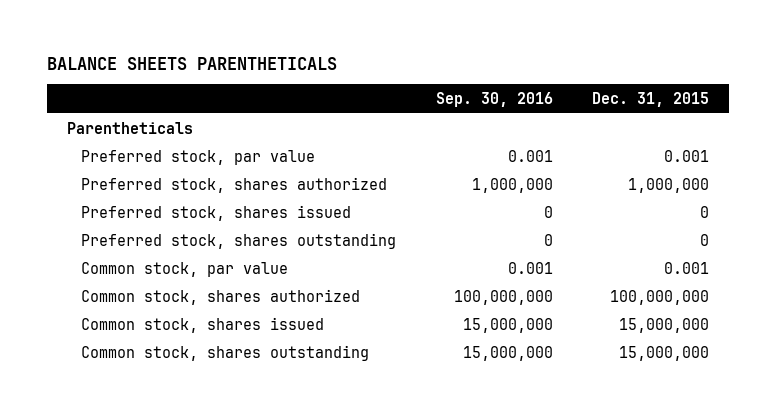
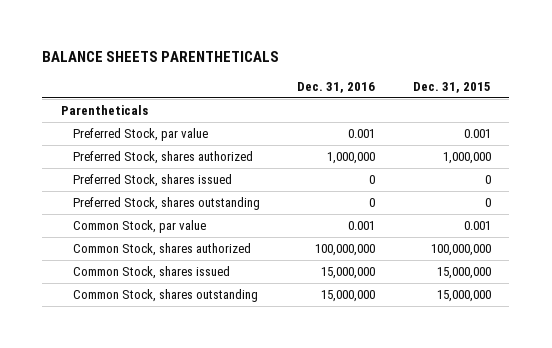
- | Sep. 30, 2016 | Dec. 31, 2015
+ | Dec. 31, 2016 | Dec. 31, 2015
- Preferred stock, par value | 0.001 | 0.001
- Preferred stock, shares authorized | 1,000,000 | 1,000,000
- Preferred stock, shares issued | 0 | 0
- Preferred stock, shares outstanding | 0 | 0
- Common stock, par value | 0.001 | 0.001
- Common stock, shares authorized | 100,000,000 | 100,000,000
- Common stock, shares issued | 15,000,000 | 15,000,000
- Common stock, shares outstanding | 15,000,000 | 15,000,000
+ Preferred Stock, par value | 0.001 | 0.001
+ Preferred Stock, shares authorized | 1,000,000 | 1,000,000
+ Preferred Stock, shares issued | 0 | 0
+ Preferred Stock, shares outstanding | 0 | 0
+ Common Stock, par value | 0.001 | 0.001
+ Common Stock, shares authorized | 100,000,000 | 100,000,000
+ Common Stock, shares issued | 15,000,000 | 15,000,000
+ Common Stock, shares outstanding | 15,000,000 | 15,000,000

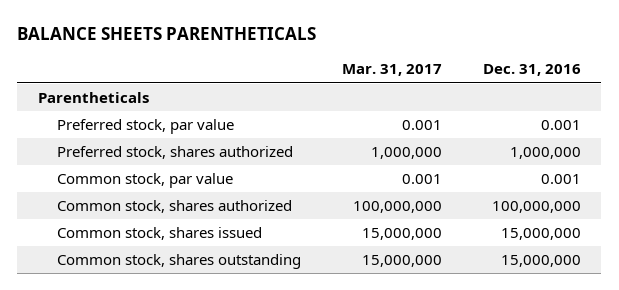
- | Dec. 31, 2016 | Dec. 31, 2015
+ | Mar. 31, 2017 | Dec. 31, 2016
- Preferred Stock, par value | 0.001 | 0.001
- Preferred Stock, shares authorized | 1,000,000 | 1,000,000
- Preferred Stock, shares issued | 0 | 0
- Preferred Stock, shares outstanding | 0 | 0
- Common Stock, par value | 0.001 | 0.001
- Common Stock, shares authorized | 100,000,000 | 100,000,000
- Common Stock, shares issued | 15,000,000 | 15,000,000
- Common Stock, shares outstanding | 15,000,000 | 15,000,000
+ Preferred stock, par value | 0.001 | 0.001
+ Preferred stock, shares authorized | 1,000,000 | 1,000,000
+ Common stock, par value | 0.001 | 0.001
+ Common stock, shares authorized | 100,000,000 | 100,000,000
+ Common stock, shares issued | 15,000,000 | 15,000,000
+ Common stock, shares outstanding | 15,000,000 | 15,000,000

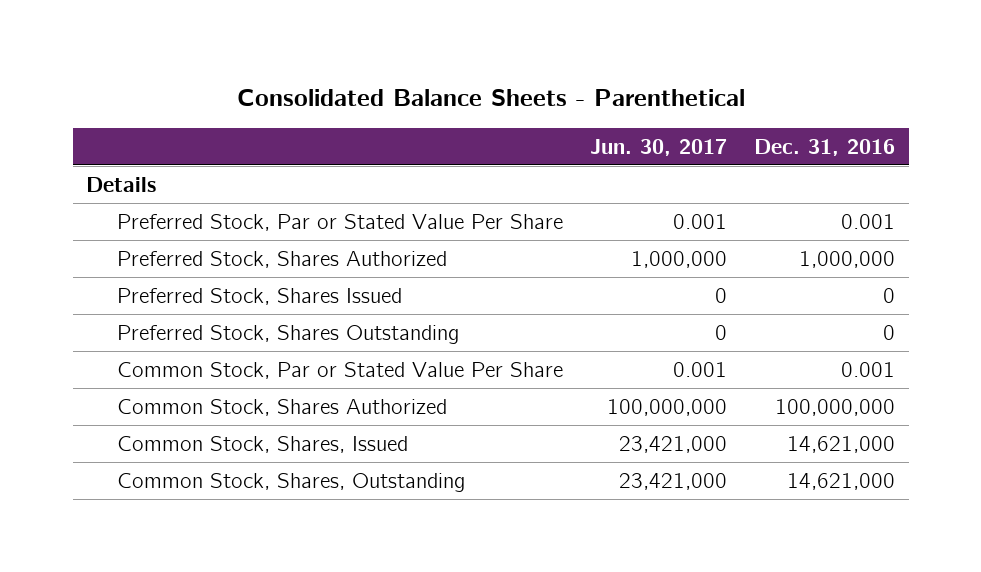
- BALANCE SHEETS PARENTHETICALS
+ Consolidated Balance Sheets - Parenthetical
- | Mar. 31, 2017 | Dec. 31, 2016
+ | Jun. 30, 2017 | Dec. 31, 2016
- Parentheticals
- Preferred stock, par value | 0.001 | 0.001
- Preferred stock, shares authorized | 1,000,000 | 1,000,000
- Common stock, par value | 0.001 | 0.001
- Common stock, shares authorized | 100,000,000 | 100,000,000
- Common stock, shares issued | 15,000,000 | 15,000,000
- Common stock, shares outstanding | 15,000,000 | 15,000,000
+ Details
+ Preferred Stock, Par or Stated Value Per Share | 0.001 | 0.001
+ Preferred Stock, Shares Authorized | 1,000,000 | 1,000,000
+ Preferred Stock, Shares Issued | 0 | 0
+ Preferred Stock, Shares Outstanding | 0 | 0
+ Common Stock, Par or Stated Value Per Share | 0.001 | 0.001
+ Common Stock, Shares Authorized | 100,000,000 | 100,000,000
+ Common Stock, Shares, Issued | 23,421,000 | 14,621,000
+ Common Stock, Shares, Outstanding | 23,421,000 | 14,621,000

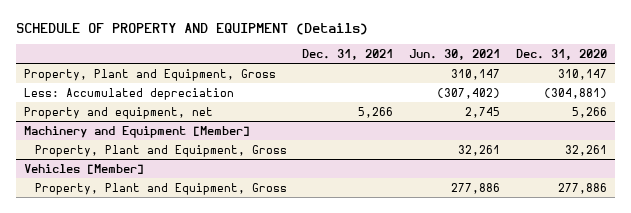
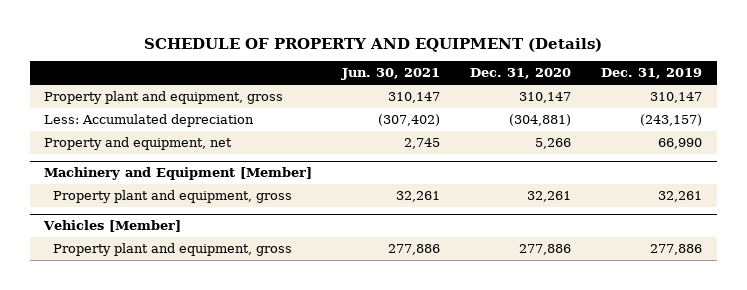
- | Dec. 31, 2021 | Jun. 30, 2021 | Dec. 31, 2020
+ | Jun. 30, 2021 | Dec. 31, 2020 | Dec. 31, 2019
- Property, Plant and Equipment, Gross | | 310,147 | 310,147
+ Property plant and equipment, gross | 310,147 | 310,147 | 310,147
@ Machinery and Equipment [Member]
- Property, Plant and Equipment, Gross | | 32,261 | 32,261
+ Property plant and equipment, gross | 32,261 | 32,261 | 32,261
@ Vehicles [Member]
- Property, Plant and Equipment, Gross | | 277,886 | 277,886
+ Property plant and equipment, gross | 277,886 | 277,886 | 277,886

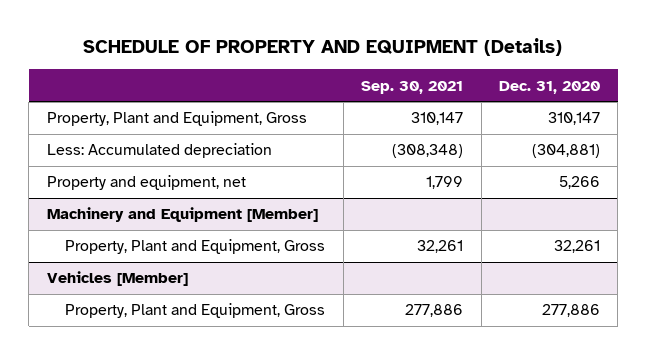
- | Jun. 30, 2021 | Dec. 31, 2020 | Dec. 31, 2019
+ | Sep. 30, 2021 | Dec. 31, 2020
- Property plant and equipment, gross | 310,147 | 310,147 | 310,147
+ Property, Plant and Equipment, Gross | 310,147 | 310,147
@ Machinery and Equipment [Member]
- Property plant and equipment, gross | 32,261 | 32,261 | 32,261
+ Property, Plant and Equipment, Gross | 32,261 | 32,261
@ Vehicles [Member]
- Property plant and equipment, gross | 277,886 | 277,886 | 277,886
+ Property, Plant and Equipment, Gross | 277,886 | 277,886

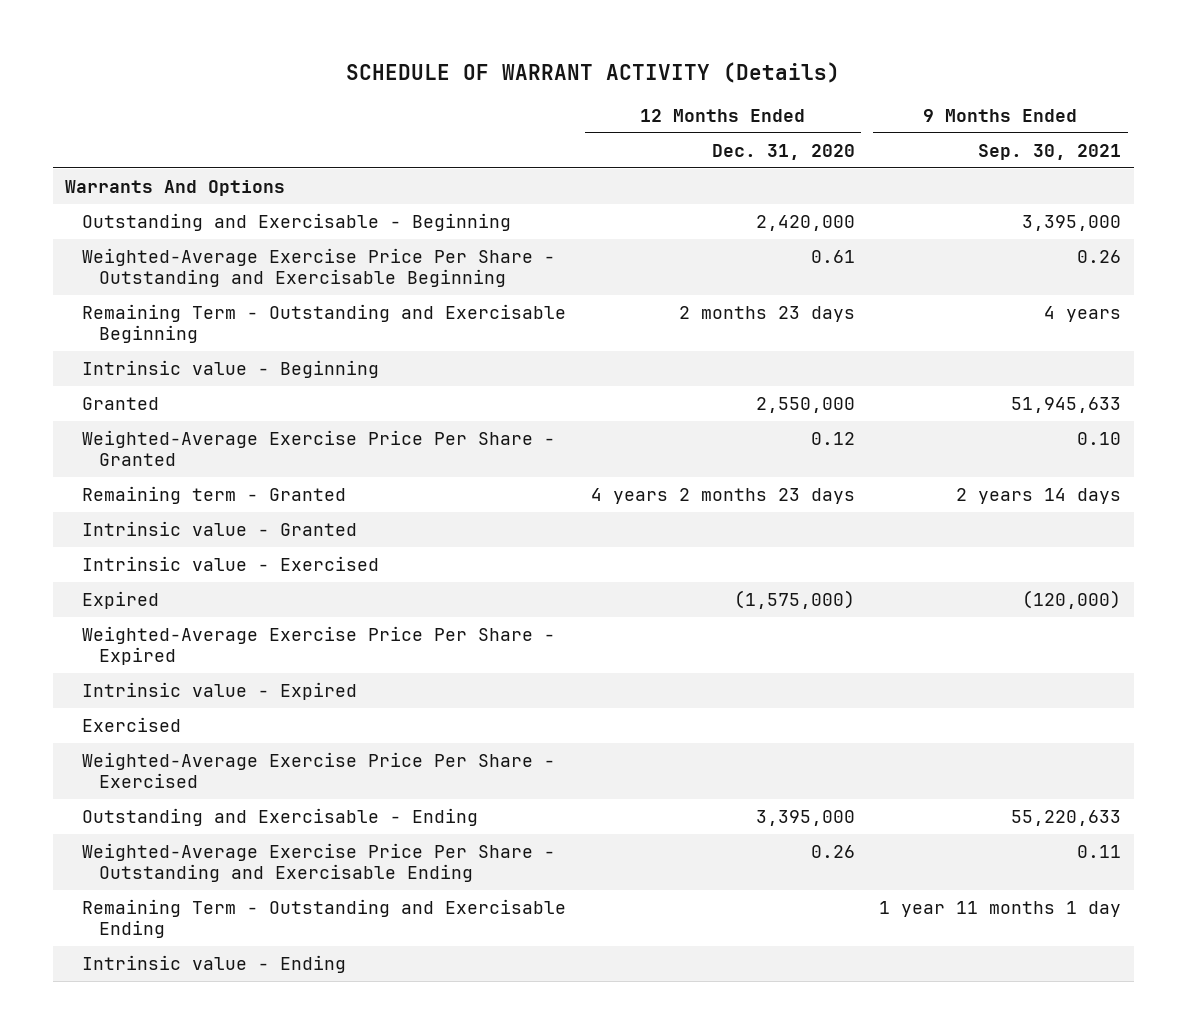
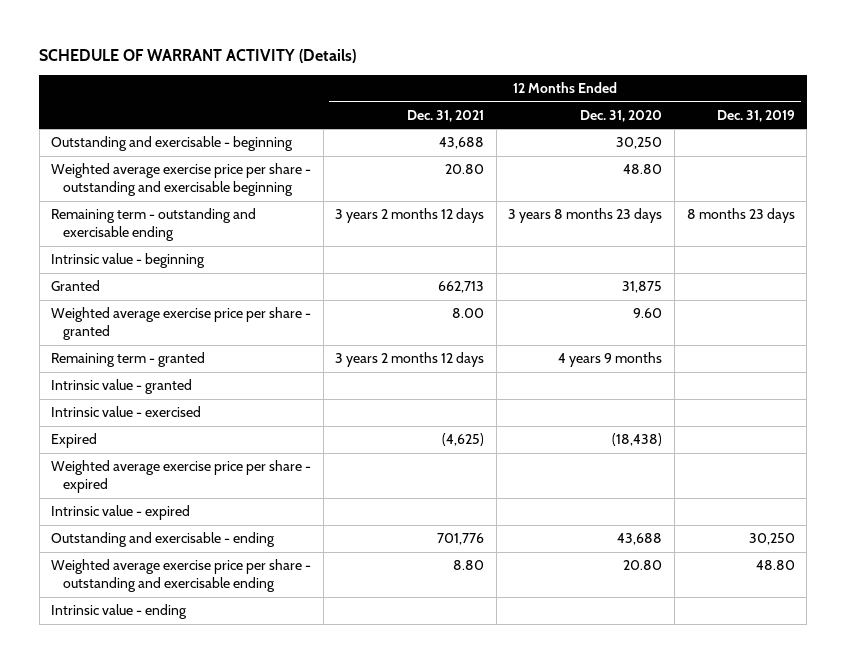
- | 12 Months Ended Dec. 31, 2020 | 9 Months Ended Sep. 30, 2021
+ | 12 Months Ended Dec. 31, 2021 | 12 Months Ended Dec. 31, 2020 | 12 Months Ended Dec. 31, 2019
- Warrants And Options
- Outstanding and Exercisable - Beginning | 2,420,000 | 3,395,000
- Weighted-Average Exercise Price Per Share - Outstanding and Exercisable Beginning | 0.61 | 0.26
- Remaining Term - Outstanding and Exercisable Beginning | 2 months 23 days | 4 years
- Intrinsic value - Beginning
- Granted | 2,550,000 | 51,945,633
- Weighted-Average Exercise Price Per Share - Granted | 0.12 | 0.10
- Remaining term - Granted | 4 years 2 months 23 days | 2 years 14 days
- Intrinsic value - Granted
- Intrinsic value - Exercised
- Expired | (1,575,000) | (120,000)
- Weighted-Average Exercise Price Per Share - Expired
- Intrinsic value - Expired
- Exercised
- Weighted-Average Exercise Price Per Share - Exercised
- Outstanding and Exercisable - Ending | 3,395,000 | 55,220,633
- Weighted-Average Exercise Price Per Share - Outstanding and Exercisable Ending | 0.26 | 0.11
- Remaining Term - Outstanding and Exercisable Ending | | 1 year 11 months 1 day
- Intrinsic value - Ending
+ Outstanding and exercisable - beginning | 43,688 | 30,250 |
+ Weighted average exercise price per share - outstanding and exercisable beginning | 20.80 | 48.80 |
+ Remaining term - outstanding and exercisable ending | 3 years 2 months 12 days | 3 years 8 months 23 days | 8 months 23 days
+ Intrinsic value - beginning
+ Granted | 662,713 | 31,875 |
+ Weighted average exercise price per share - granted | 8.00 | 9.60 |
+ Remaining term - granted | 3 years 2 months 12 days | 4 years 9 months |
+ Intrinsic value - granted
+ Intrinsic value - exercised
+ Expired | (4,625) | (18,438) |
+ Weighted average exercise price per share - expired
+ Intrinsic value - expired
+ Outstanding and exercisable - ending | 701,776 | 43,688 | 30,250
+ Weighted average exercise price per share - outstanding and exercisable ending | 8.80 | 20.80 | 48.80
+ Intrinsic value - ending

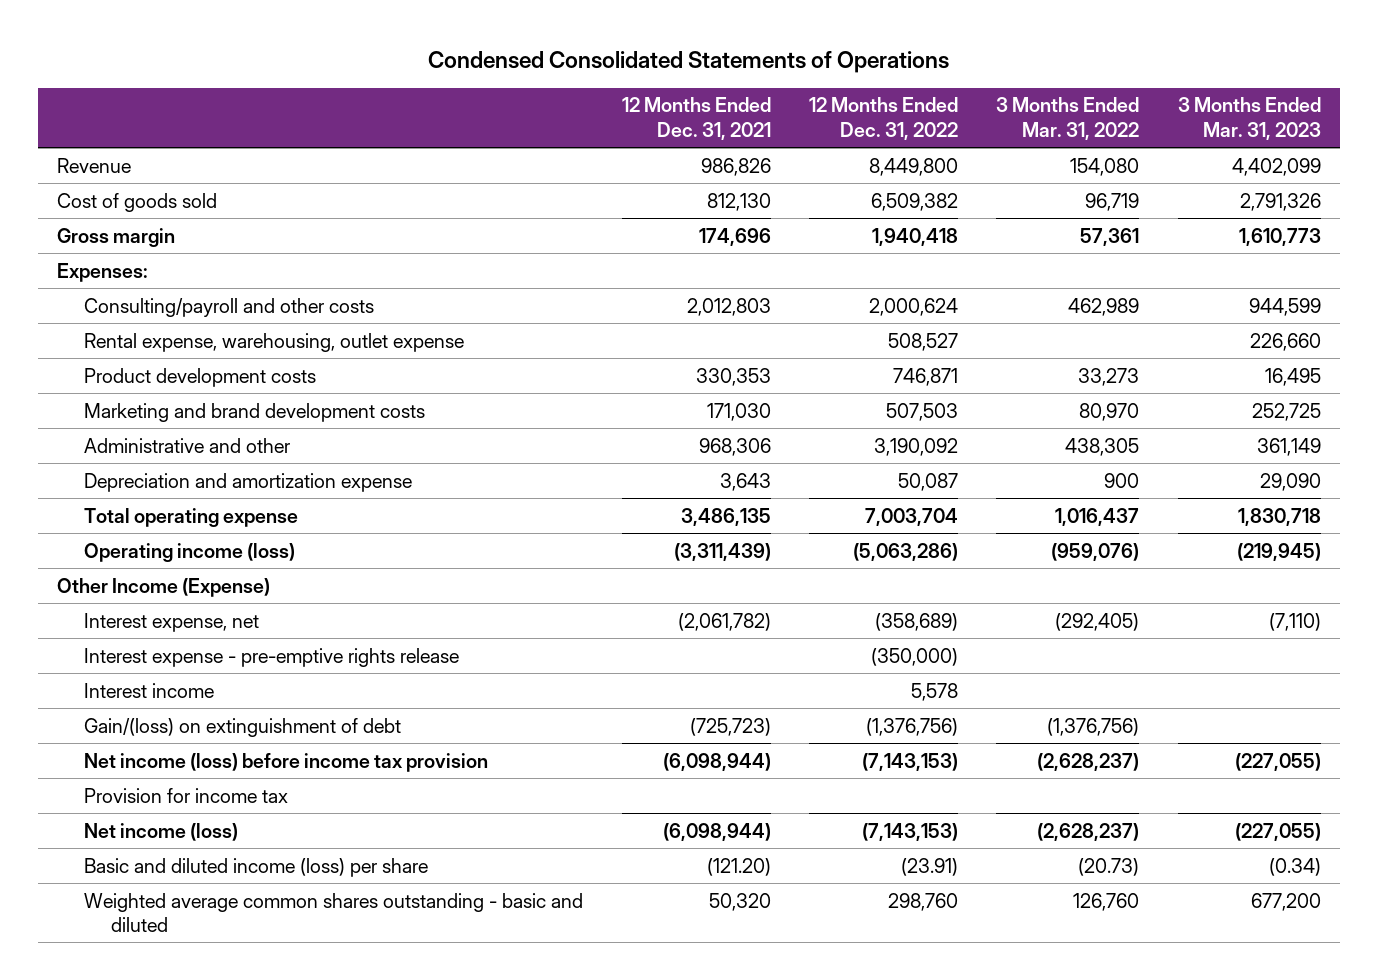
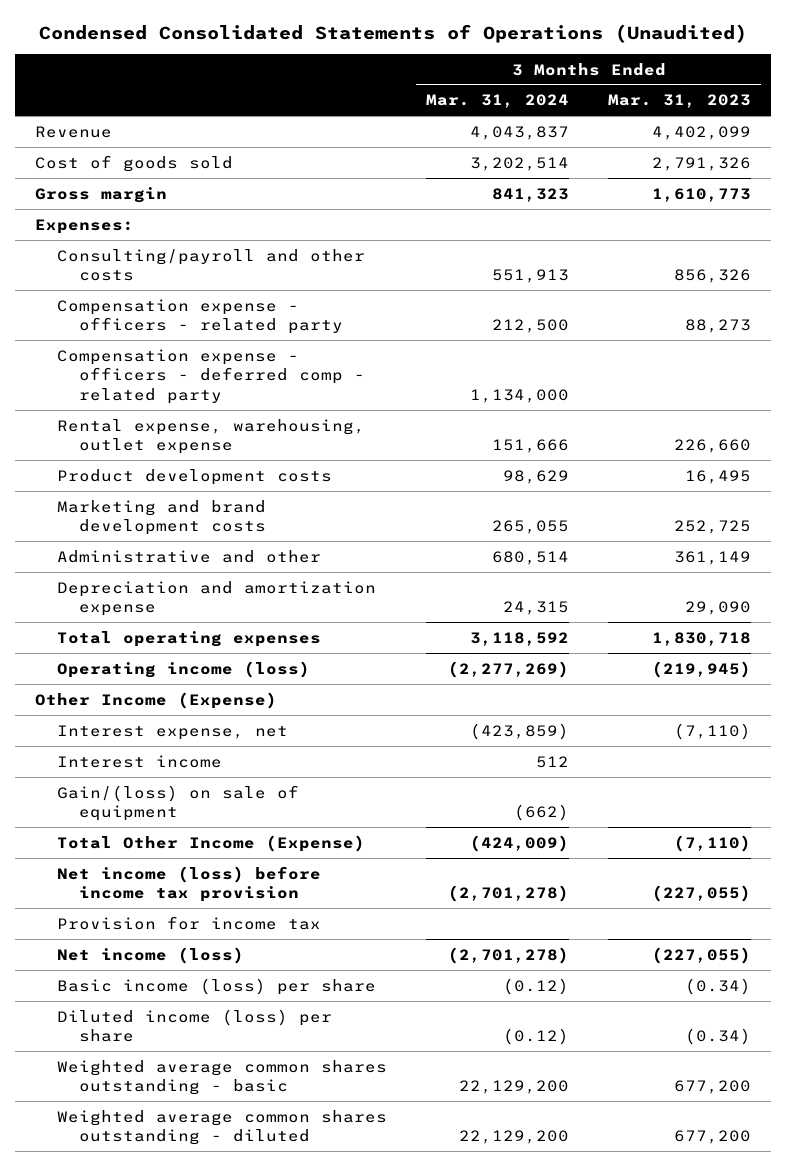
- Condensed Consolidated Statements of Operations
+ Condensed Consolidated Statements of Operations (Unaudited)
- | 12 Months Ended Dec. 31, 2021 | 12 Months Ended Dec. 31, 2022 | 3 Months Ended Mar. 31, 2022 | 3 Months Ended Mar. 31, 2023
+ | 3 Months Ended Mar. 31, 2024 | 3 Months Ended Mar. 31, 2023
- Consulting/payroll and other costs | 2,012,803 | 2,000,624 | 462,989 | 944,599
+ Consulting/payroll and other costs | 551,913 | 856,326
+ Compensation expense - officers - related party | 212,500 | 88,273
+ Compensation expense - officers - deferred comp - related party | 1,134,000 |
- Total operating expense | 3,486,135 | 7,003,704 | 1,016,437 | 1,830,718
+ Total operating expenses | 3,118,592 | 1,830,718
- Interest expense - pre-emptive rights release | | (350,000) | |
- Gain/(loss) on extinguishment of debt | (725,723) | (1,376,756) | (1,376,756) |
+ Gain/(loss) on sale of equipment | (662) |
+ Total Other Income (Expense) | (424,009) | (7,110)
- Basic and diluted income (loss) per share | (121.20) | (23.91) | (20.73) | (0.34)
- Weighted average common shares outstanding - basic and diluted | 50,320 | 298,760 | 126,760 | 677,200
+ Basic income (loss) per share | (0.12) | (0.34)
+ Diluted income (loss) per share | (0.12) | (0.34)
+ Weighted average common shares outstanding - basic | 22,129,200 | 677,200
+ Weighted average common shares outstanding - diluted | 22,129,200 | 677,200

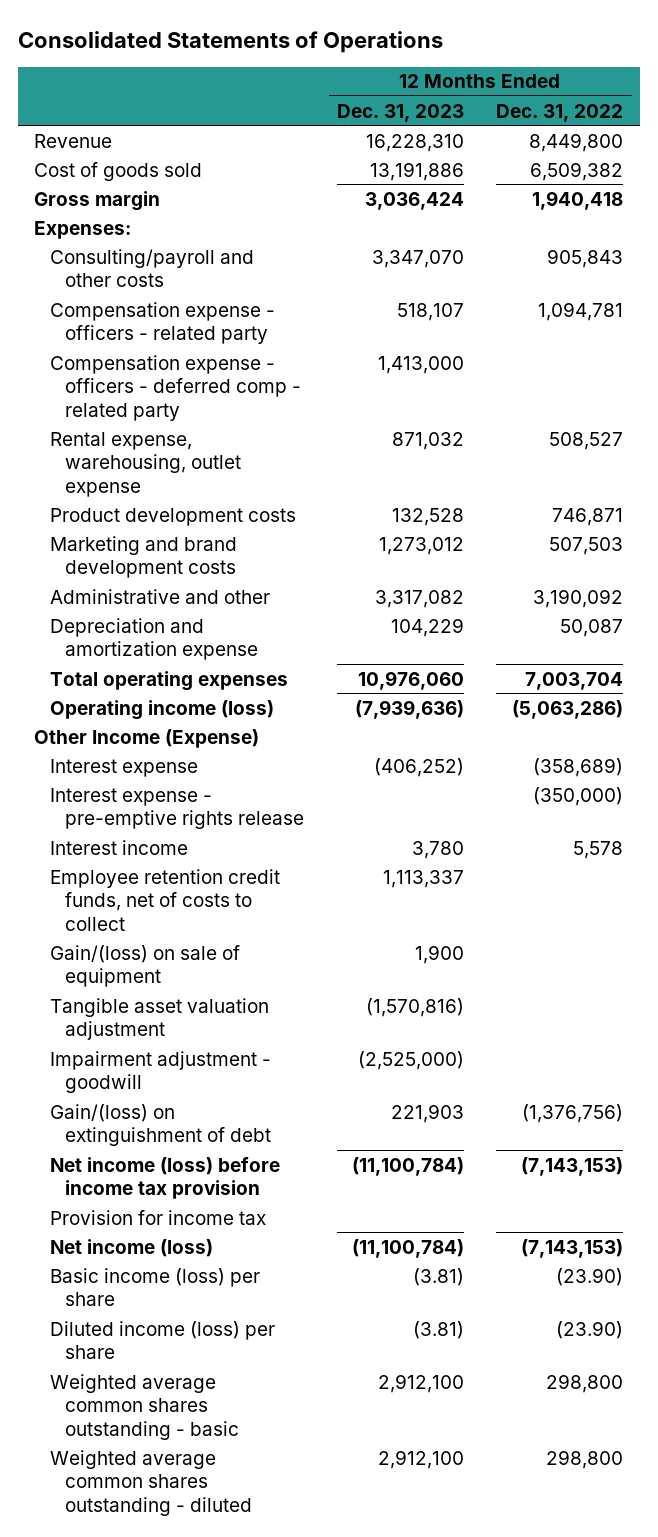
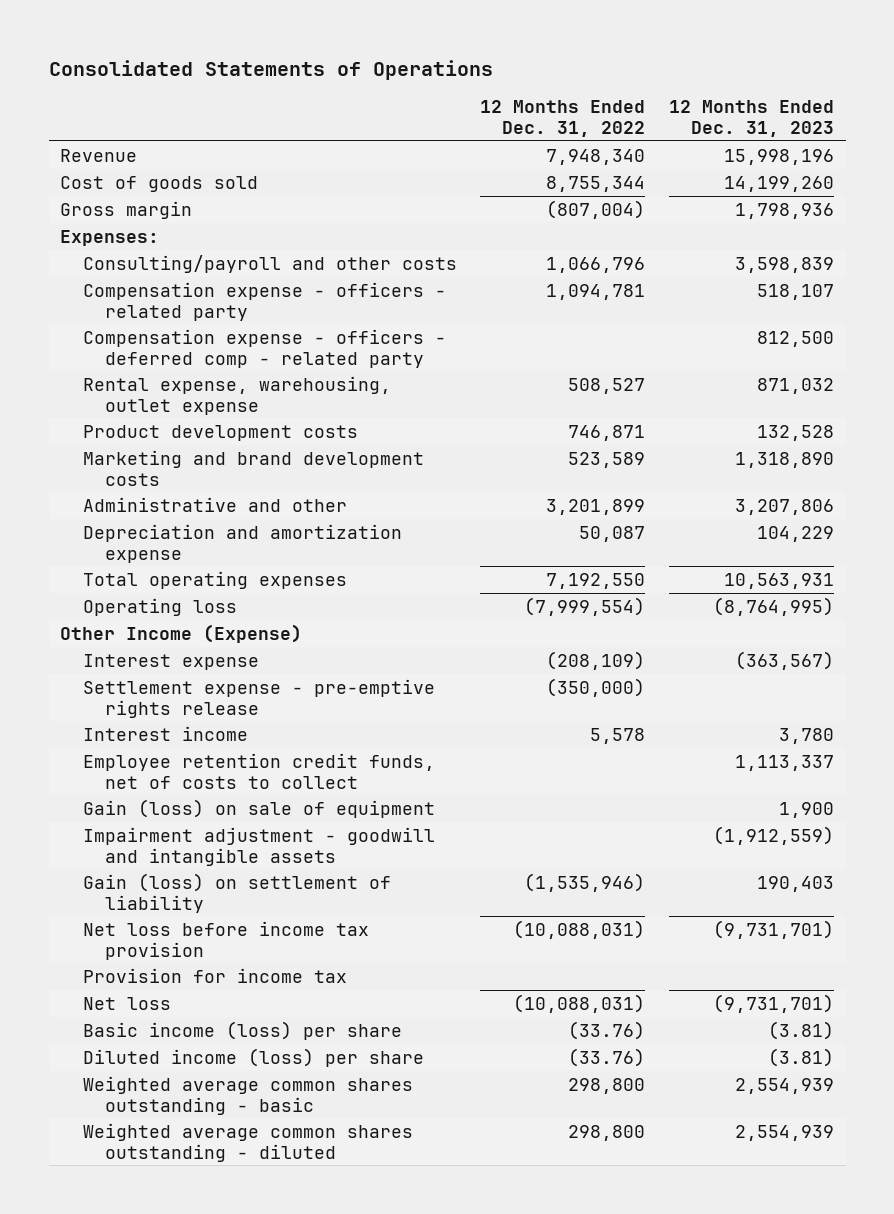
- | 12 Months Ended Dec. 31, 2023 | 12 Months Ended Dec. 31, 2022
+ | 12 Months Ended Dec. 31, 2022 | 12 Months Ended Dec. 31, 2023
- Revenue | 16,228,310 | 8,449,800
- Cost of goods sold | 13,191,886 | 6,509,382
- Gross margin | 3,036,424 | 1,940,418
+ Revenue | 7,948,340 | 15,998,196
+ Cost of goods sold | 8,755,344 | 14,199,260
+ Gross margin | (807,004) | 1,798,936
- Consulting/payroll and other costs | 3,347,070 | 905,843
+ Consulting/payroll and other costs | 1,066,796 | 3,598,839
- Compensation expense - officers - deferred comp - related party | 1,413,000 |
+ Compensation expense - officers - deferred comp - related party | | 812,500
- Marketing and brand development costs | 1,273,012 | 507,503
- Administrative and other | 3,317,082 | 3,190,092
+ Marketing and brand development costs | 523,589 | 1,318,890
+ Administrative and other | 3,201,899 | 3,207,806
- Total operating expenses | 10,976,060 | 7,003,704
- Operating income (loss) | (7,939,636) | (5,063,286)
+ Total operating expenses | 7,192,550 | 10,563,931
+ Operating loss | (7,999,554) | (8,764,995)
- Interest expense | (406,252) | (358,689)
- Interest expense - pre-emptive rights release | | (350,000)
+ Interest expense | (208,109) | (363,567)
+ Settlement expense - pre-emptive rights release | (350,000) |
- Gain/(loss) on sale of equipment | 1,900 |
- Tangible asset valuation adjustment | (1,570,816) |
- Impairment adjustment - goodwill | (2,525,000) |
- Gain/(loss) on extinguishment of debt | 221,903 | (1,376,756)
- Net income (loss) before income tax provision | (11,100,784) | (7,143,153)
+ Gain (loss) on sale of equipment | | 1,900
+ Impairment adjustment - goodwill and intangible assets | | (1,912,559)
+ Gain (loss) on settlement of liability | (1,535,946) | 190,403
+ Net loss before income tax provision | (10,088,031) | (9,731,701)
- Net income (loss) | (11,100,784) | (7,143,153)
- Basic income (loss) per share | (3.81) | (23.90)
- Diluted income (loss) per share | (3.81) | (23.90)
- Weighted average common shares outstanding - basic | 2,912,100 | 298,800
- Weighted average common shares outstanding - diluted | 2,912,100 | 298,800
+ Net loss | (10,088,031) | (9,731,701)
+ Basic income (loss) per share | (33.76) | (3.81)
+ Diluted income (loss) per share | (33.76) | (3.81)
+ Weighted average common shares outstanding - basic | 298,800 | 2,554,939
+ Weighted average common shares outstanding - diluted | 298,800 | 2,554,939

